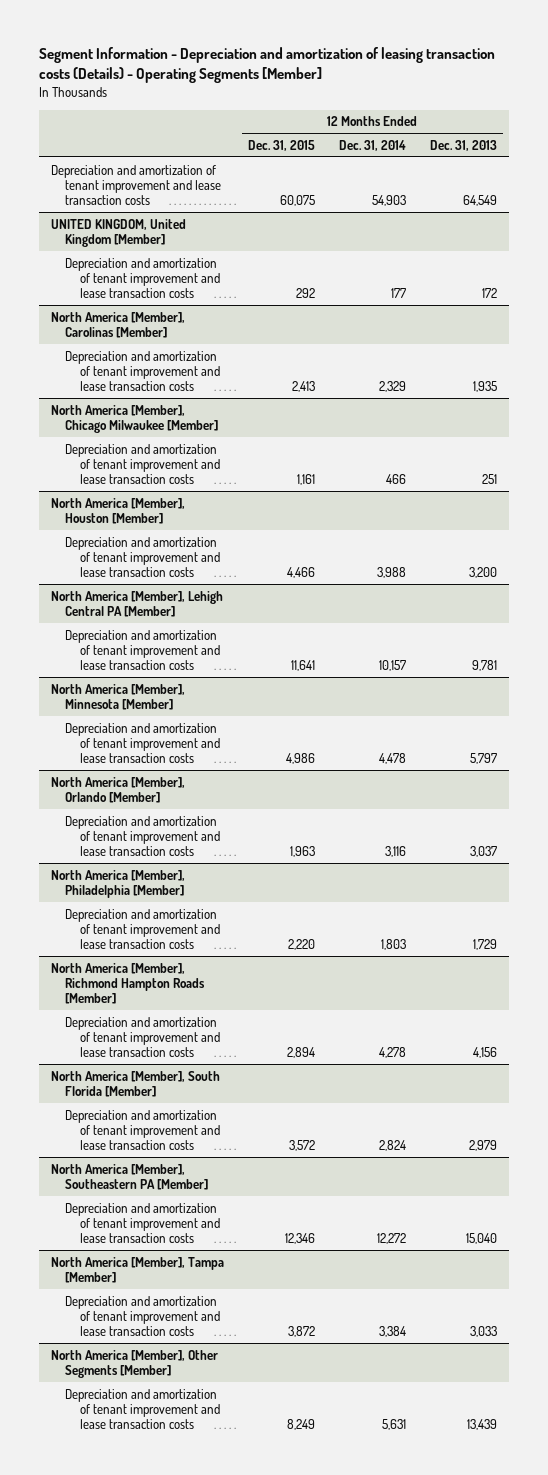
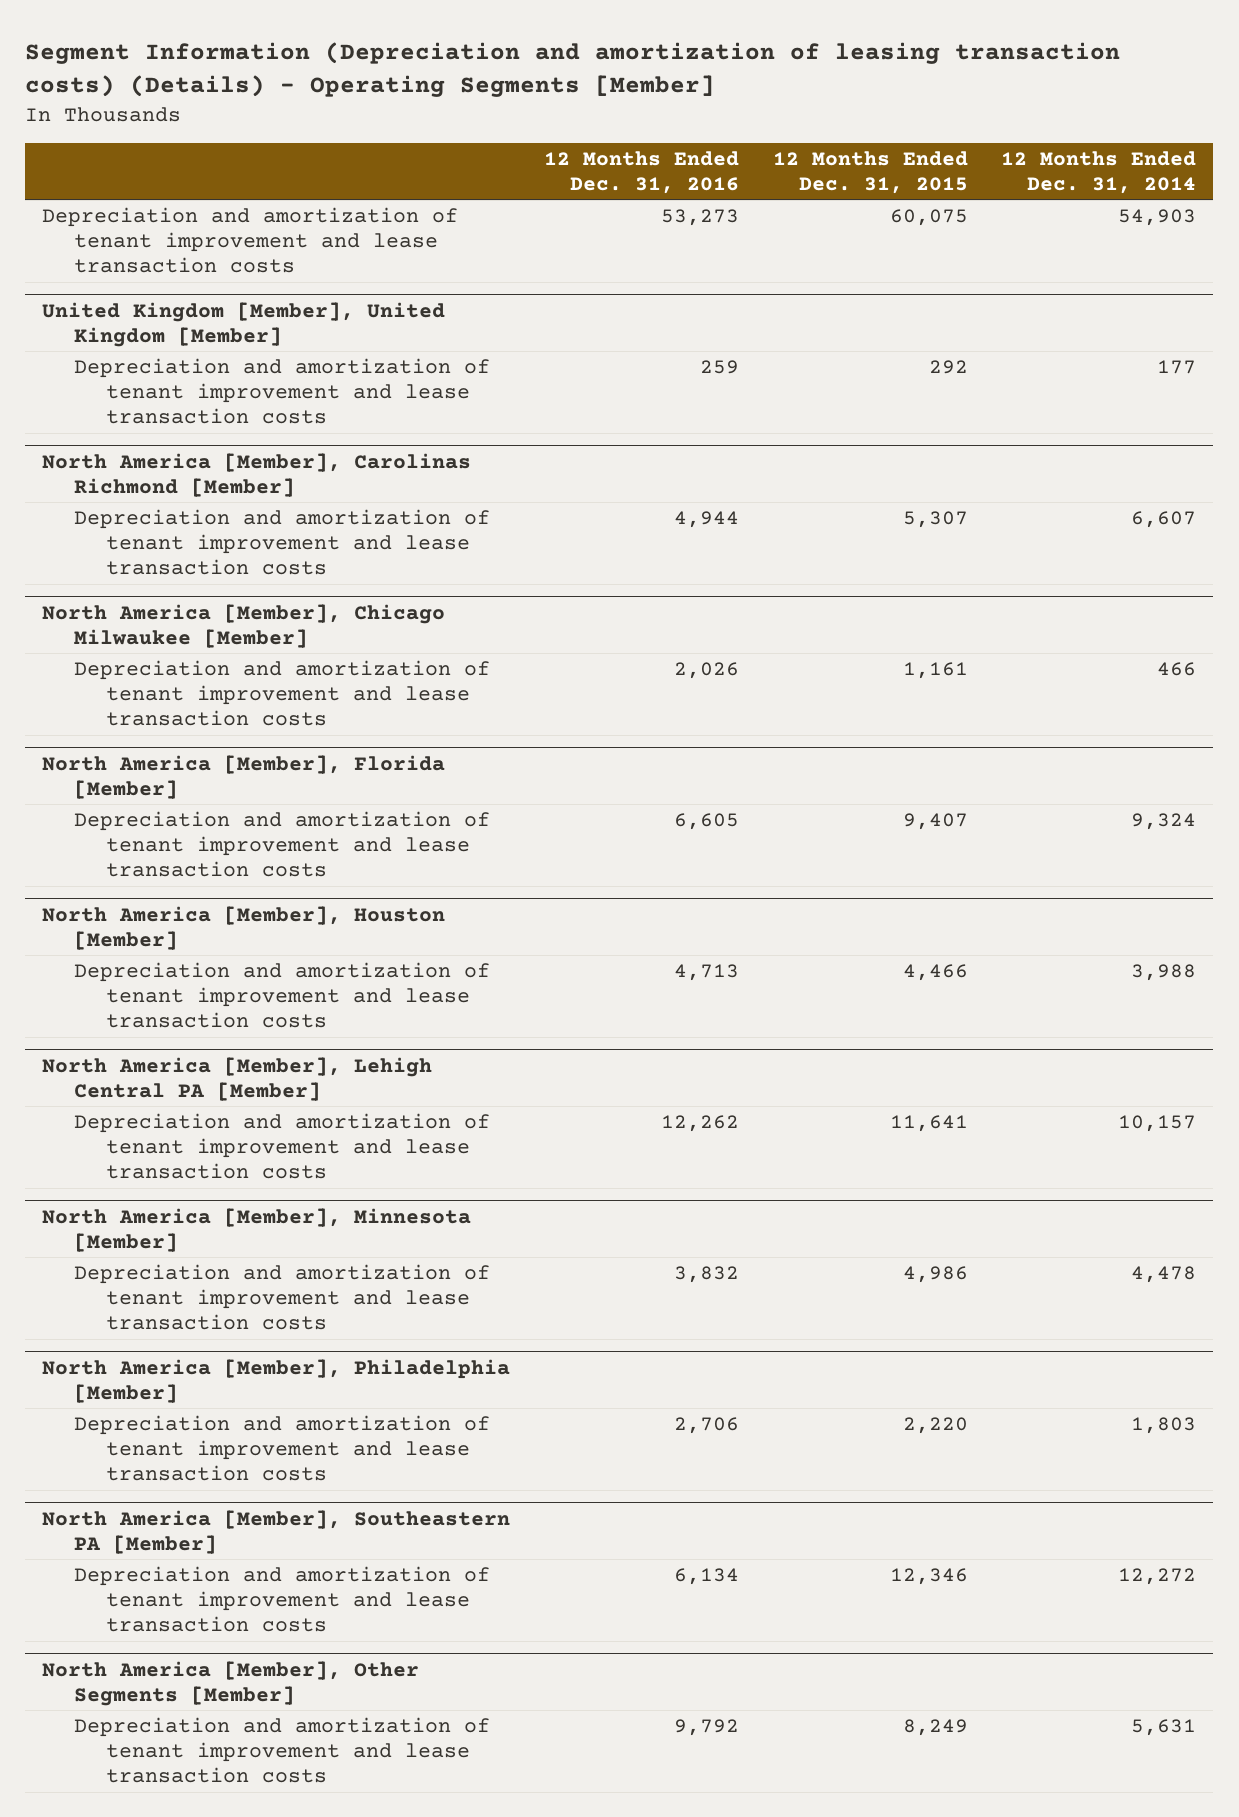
- Segment Information - Depreciation and amortization of leasing transaction costs (Details) - Operating Segments [Member]
+ Segment Information (Depreciation and amortization of leasing transaction costs) (Details) - Operating Segments [Member]
- | 12 Months Ended Dec. 31, 2015 | 12 Months Ended Dec. 31, 2014 | 12 Months Ended Dec. 31, 2013
+ | 12 Months Ended Dec. 31, 2016 | 12 Months Ended Dec. 31, 2015 | 12 Months Ended Dec. 31, 2014
- UNITED KINGDOM, United Kingdom [Member]
+ United Kingdom [Member], United Kingdom [Member]
- North America [Member], Carolinas [Member]
- Depreciation and amortization of tenant improvement and lease transaction costs | 2,413 | 2,329 | 1,935
+ North America [Member], Carolinas Richmond [Member]
+ Depreciation and amortization of tenant improvement and lease transaction costs | 4,944 | 5,307 | 6,607
+ North America [Member], Florida [Member]
+ Depreciation and amortization of tenant improvement and lease transaction costs | 6,605 | 9,407 | 9,324
- North America [Member], Orlando [Member]
- Depreciation and amortization of tenant improvement and lease transaction costs | 1,963 | 3,116 | 3,037
- North America [Member], Richmond Hampton Roads [Member]
- Depreciation and amortization of tenant improvement and lease transaction costs | 2,894 | 4,278 | 4,156
- North America [Member], South Florida [Member]
- Depreciation and amortization of tenant improvement and lease transaction costs | 3,572 | 2,824 | 2,979
- North America [Member], Tampa [Member]
- Depreciation and amortization of tenant improvement and lease transaction costs | 3,872 | 3,384 | 3,033

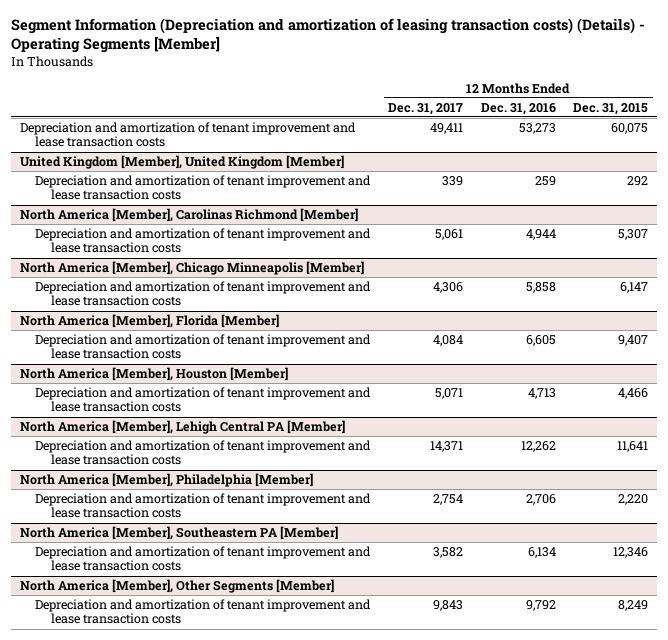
- | 12 Months Ended Dec. 31, 2016 | 12 Months Ended Dec. 31, 2015 | 12 Months Ended Dec. 31, 2014
+ | 12 Months Ended Dec. 31, 2017 | 12 Months Ended Dec. 31, 2016 | 12 Months Ended Dec. 31, 2015
- North America [Member], Chicago Milwaukee [Member]
- Depreciation and amortization of tenant improvement and lease transaction costs | 2,026 | 1,161 | 466
+ North America [Member], Chicago Minneapolis [Member]
+ Depreciation and amortization of tenant improvement and lease transaction costs | 4,306 | 5,858 | 6,147
- North America [Member], Minnesota [Member]
- Depreciation and amortization of tenant improvement and lease transaction costs | 3,832 | 4,986 | 4,478

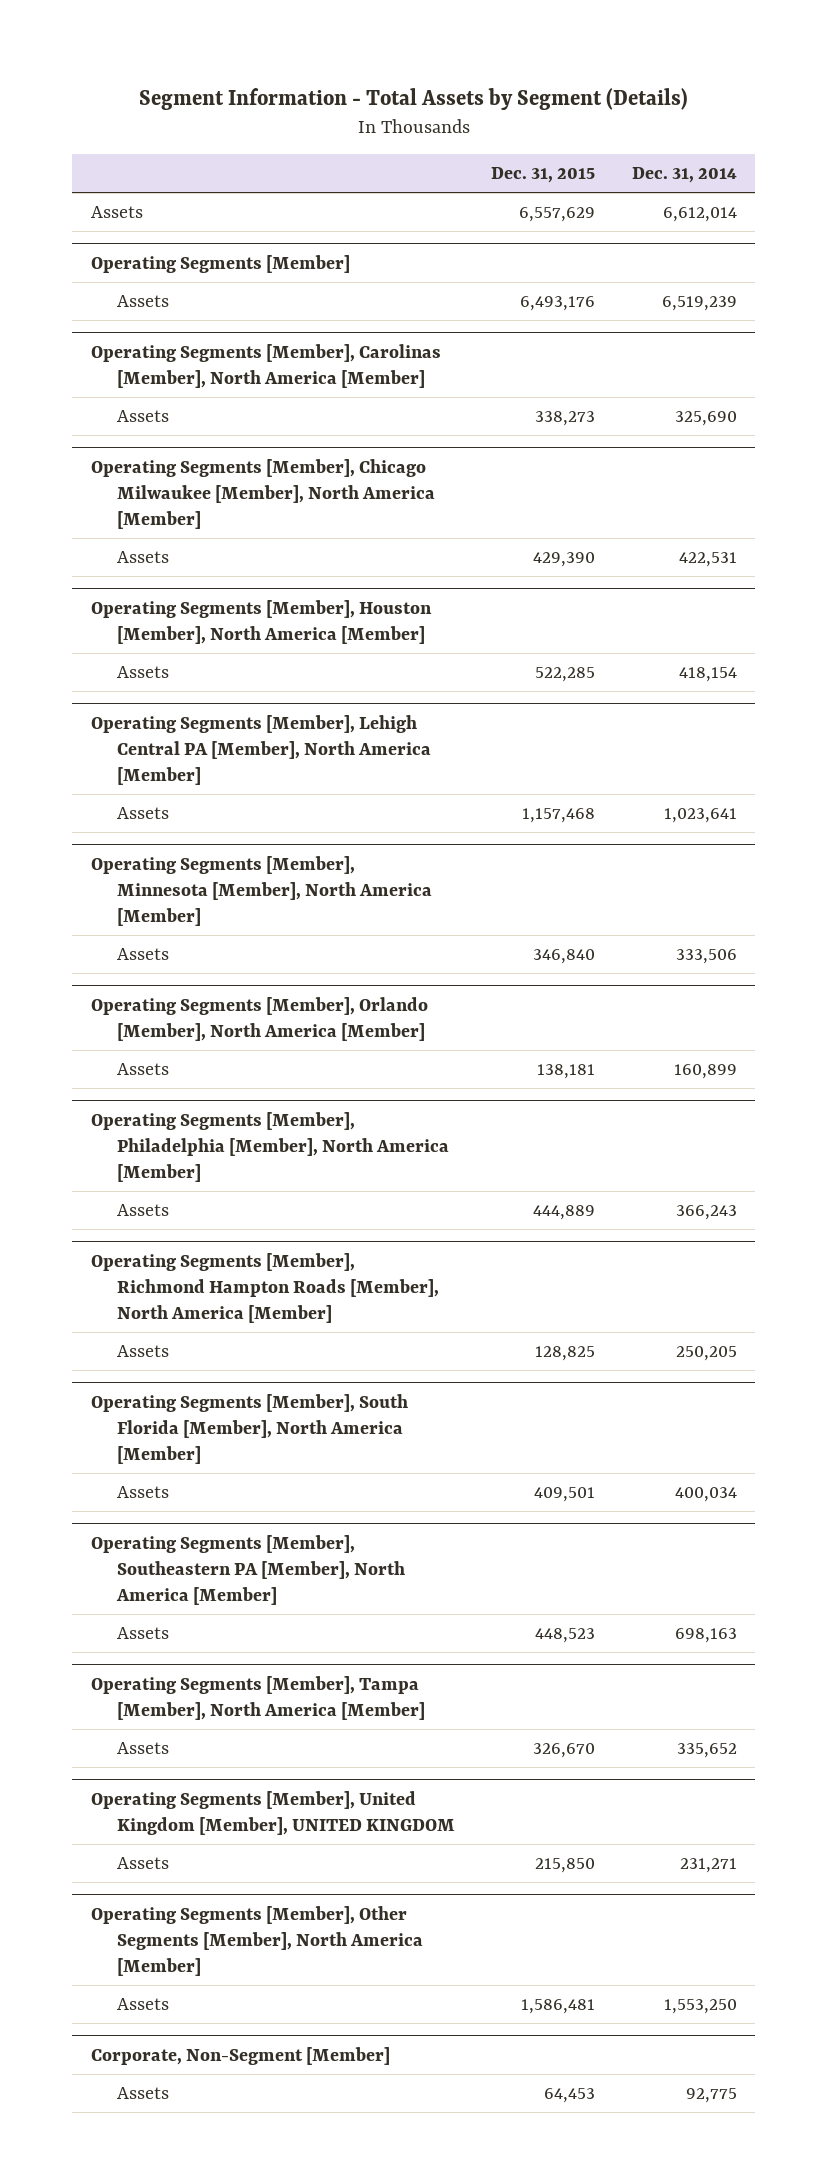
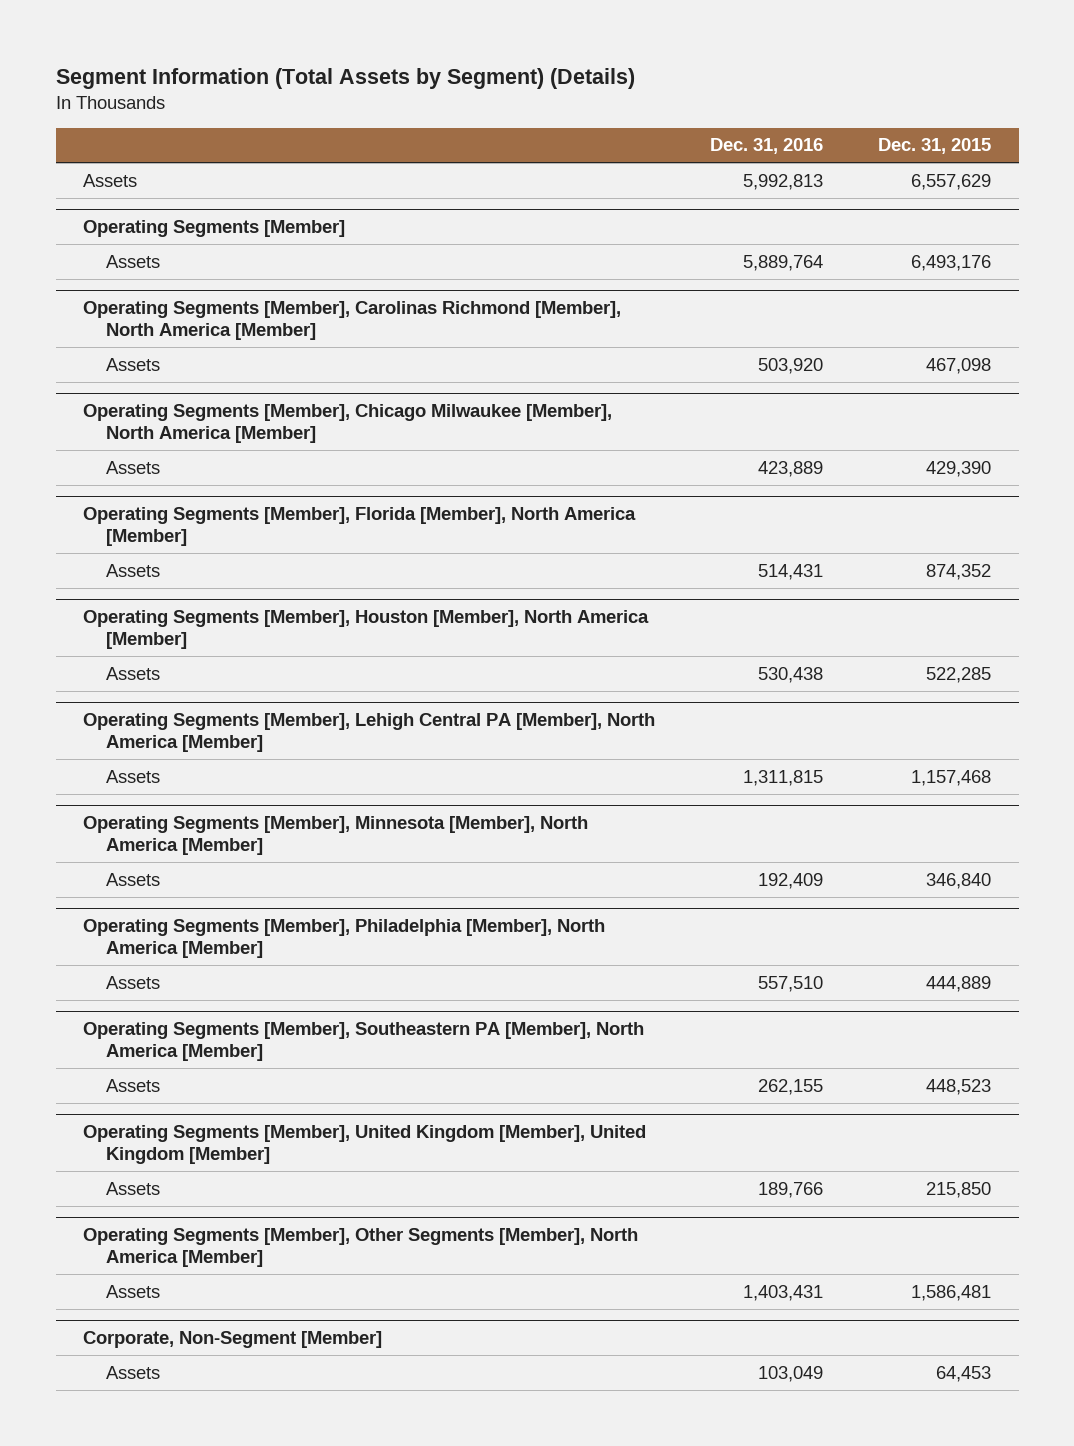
- Segment Information - Total Assets by Segment (Details)
+ Segment Information (Total Assets by Segment) (Details)
- | Dec. 31, 2015 | Dec. 31, 2014
+ | Dec. 31, 2016 | Dec. 31, 2015
- Operating Segments [Member], Carolinas [Member], North America [Member]
- Assets | 338,273 | 325,690
+ Operating Segments [Member], Carolinas Richmond [Member], North America [Member]
+ Assets | 503,920 | 467,098
+ Operating Segments [Member], Florida [Member], North America [Member]
+ Assets | 514,431 | 874,352
- Operating Segments [Member], Orlando [Member], North America [Member]
- Assets | 138,181 | 160,899
- Operating Segments [Member], Richmond Hampton Roads [Member], North America [Member]
- Assets | 128,825 | 250,205
- Operating Segments [Member], South Florida [Member], North America [Member]
- Assets | 409,501 | 400,034
- Operating Segments [Member], Tampa [Member], North America [Member]
- Assets | 326,670 | 335,652
- Operating Segments [Member], United Kingdom [Member], UNITED KINGDOM
+ Operating Segments [Member], United Kingdom [Member], United Kingdom [Member]

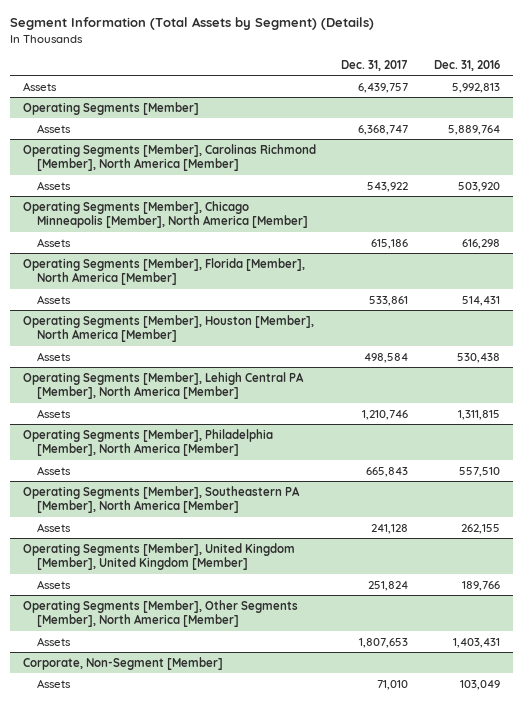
- | Dec. 31, 2016 | Dec. 31, 2015
+ | Dec. 31, 2017 | Dec. 31, 2016
- Operating Segments [Member], Chicago Milwaukee [Member], North America [Member]
- Assets | 423,889 | 429,390
+ Operating Segments [Member], Chicago Minneapolis [Member], North America [Member]
+ Assets | 615,186 | 616,298
- Operating Segments [Member], Minnesota [Member], North America [Member]
- Assets | 192,409 | 346,840

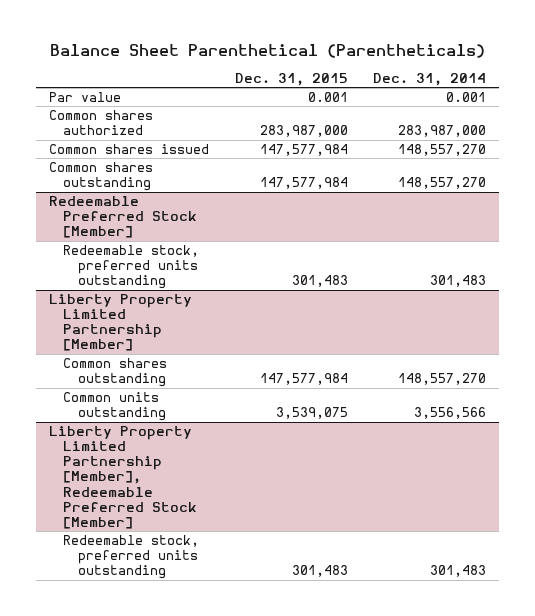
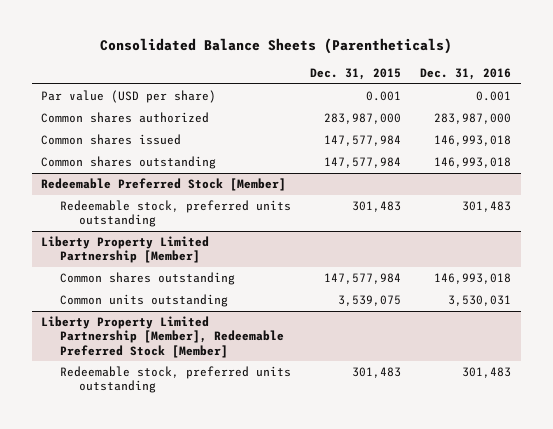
- Balance Sheet Parenthetical (Parentheticals)
+ Consolidated Balance Sheets (Parentheticals)
- | Dec. 31, 2015 | Dec. 31, 2014
+ | Dec. 31, 2015 | Dec. 31, 2016
- Par value | 0.001 | 0.001
+ Par value (USD per share) | 0.001 | 0.001

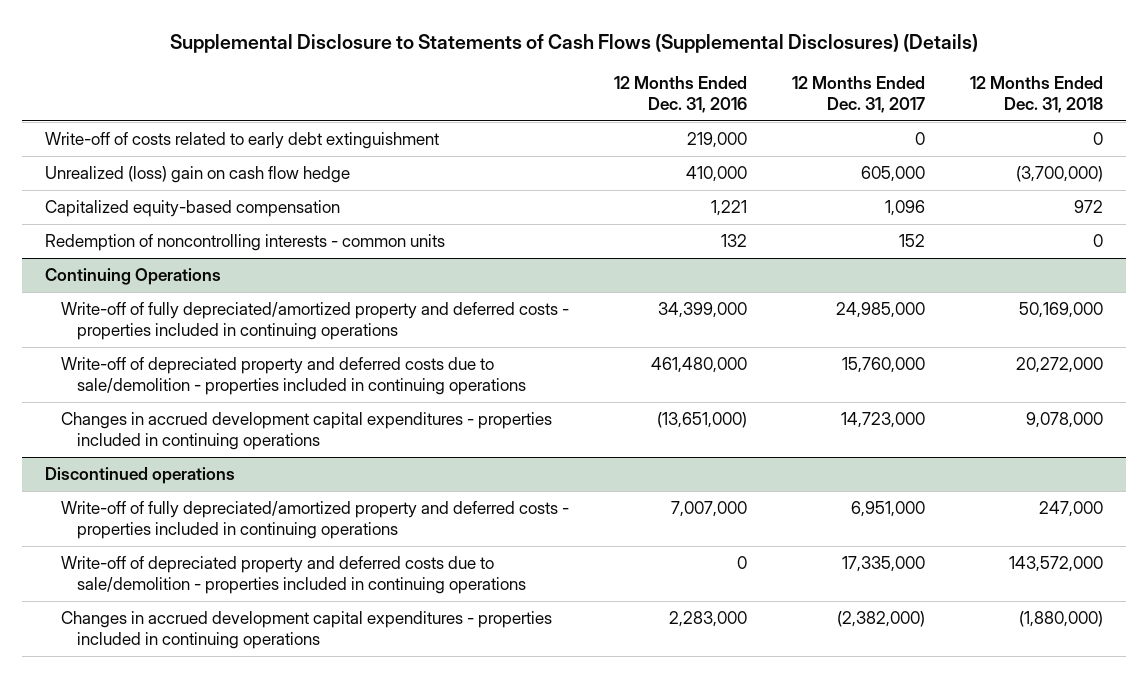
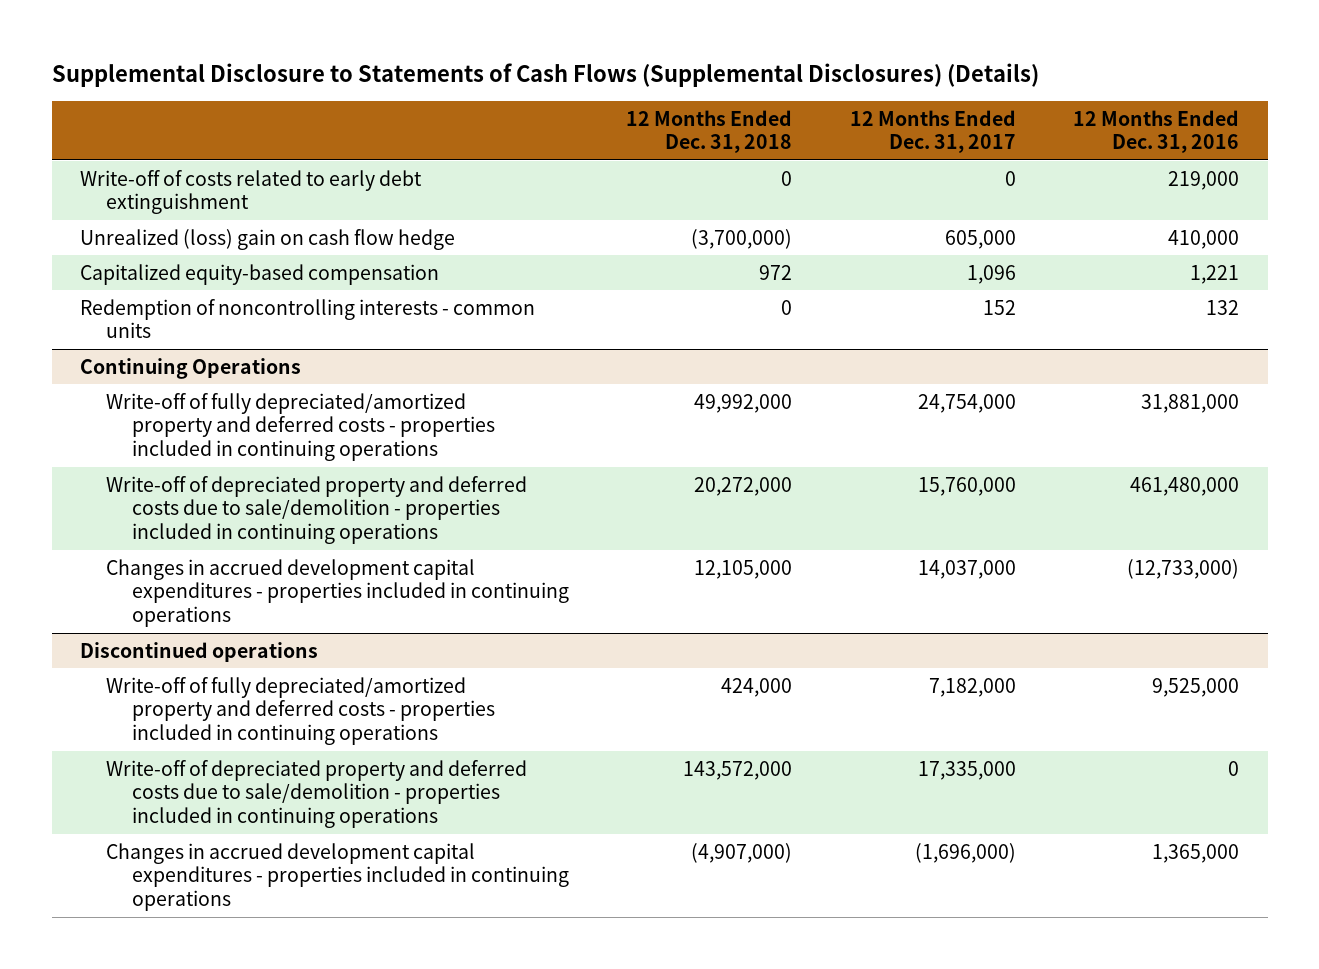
- | 12 Months Ended Dec. 31, 2016 | 12 Months Ended Dec. 31, 2017 | 12 Months Ended Dec. 31, 2018
+ | 12 Months Ended Dec. 31, 2018 | 12 Months Ended Dec. 31, 2017 | 12 Months Ended Dec. 31, 2016
@ Continuing Operations
- Write-off of fully depreciated/amortized property and deferred costs - properties included in continuing operations | 34,399,000 | 24,985,000 | 50,169,000
+ Write-off of fully depreciated/amortized property and deferred costs - properties included in continuing operations | 49,992,000 | 24,754,000 | 31,881,000
- Changes in accrued development capital expenditures - properties included in continuing operations | (13,651,000) | 14,723,000 | 9,078,000
+ Changes in accrued development capital expenditures - properties included in continuing operations | 12,105,000 | 14,037,000 | (12,733,000)
@ Discontinued operations
- Write-off of fully depreciated/amortized property and deferred costs - properties included in continuing operations | 7,007,000 | 6,951,000 | 247,000
+ Write-off of fully depreciated/amortized property and deferred costs - properties included in continuing operations | 424,000 | 7,182,000 | 9,525,000
- Changes in accrued development capital expenditures - properties included in continuing operations | 2,283,000 | (2,382,000) | (1,880,000)
+ Changes in accrued development capital expenditures - properties included in continuing operations | (4,907,000) | (1,696,000) | 1,365,000

